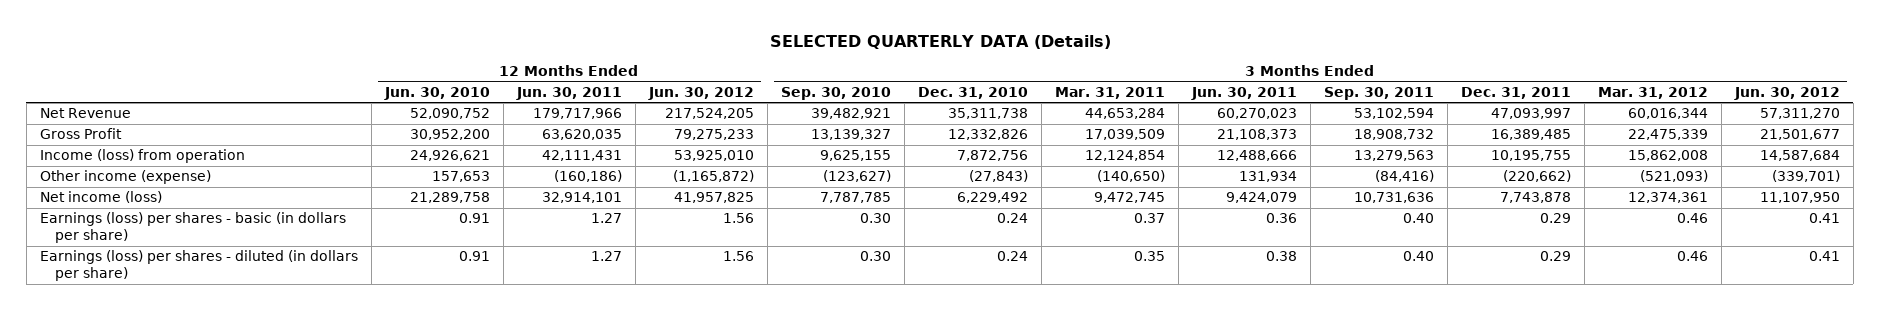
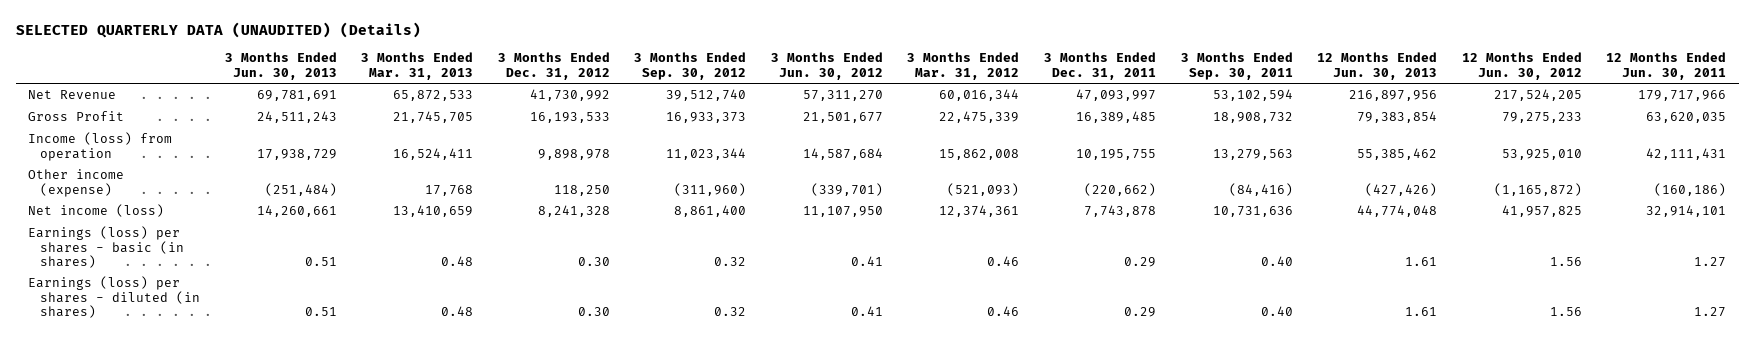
- SELECTED QUARTERLY DATA (Details)
+ SELECTED QUARTERLY DATA (UNAUDITED) (Details)
- | 12 Months Ended Jun. 30, 2010 | 12 Months Ended Jun. 30, 2011 | 12 Months Ended Jun. 30, 2012 | 3 Months Ended Sep. 30, 2010 | 3 Months Ended Dec. 31, 2010 | 3 Months Ended Mar. 31, 2011 | 3 Months Ended Jun. 30, 2011 | 3 Months Ended Sep. 30, 2011 | 3 Months Ended Dec. 31, 2011 | 3 Months Ended Mar. 31, 2012 | 3 Months Ended Jun. 30, 2012
+ | 3 Months Ended Jun. 30, 2013 | 3 Months Ended Mar. 31, 2013 | 3 Months Ended Dec. 31, 2012 | 3 Months Ended Sep. 30, 2012 | 3 Months Ended Jun. 30, 2012 | 3 Months Ended Mar. 31, 2012 | 3 Months Ended Dec. 31, 2011 | 3 Months Ended Sep. 30, 2011 | 12 Months Ended Jun. 30, 2013 | 12 Months Ended Jun. 30, 2012 | 12 Months Ended Jun. 30, 2011
- Earnings (loss) per shares - basic (in dollars per share) | 0.91 | 1.27 | 1.56 | 0.30 | 0.24 | 0.37 | 0.36 | 0.40 | 0.29 | 0.46 | 0.41
- Earnings (loss) per shares - diluted (in dollars per share) | 0.91 | 1.27 | 1.56 | 0.30 | 0.24 | 0.35 | 0.38 | 0.40 | 0.29 | 0.46 | 0.41
+ Earnings (loss) per shares - basic (in shares) | 0.51 | 0.48 | 0.30 | 0.32 | 0.41 | 0.46 | 0.29 | 0.40 | 1.61 | 1.56 | 1.27
+ Earnings (loss) per shares - diluted (in shares) | 0.51 | 0.48 | 0.30 | 0.32 | 0.41 | 0.46 | 0.29 | 0.40 | 1.61 | 1.56 | 1.27

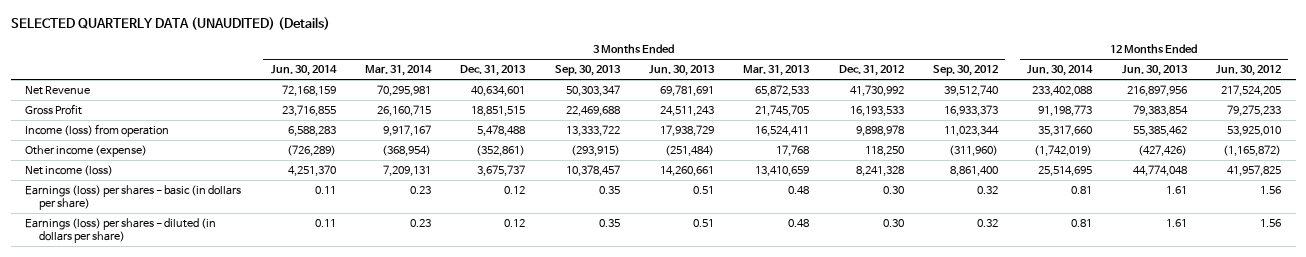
- | 3 Months Ended Jun. 30, 2013 | 3 Months Ended Mar. 31, 2013 | 3 Months Ended Dec. 31, 2012 | 3 Months Ended Sep. 30, 2012 | 3 Months Ended Jun. 30, 2012 | 3 Months Ended Mar. 31, 2012 | 3 Months Ended Dec. 31, 2011 | 3 Months Ended Sep. 30, 2011 | 12 Months Ended Jun. 30, 2013 | 12 Months Ended Jun. 30, 2012 | 12 Months Ended Jun. 30, 2011
+ | 3 Months Ended Jun. 30, 2014 | 3 Months Ended Mar. 31, 2014 | 3 Months Ended Dec. 31, 2013 | 3 Months Ended Sep. 30, 2013 | 3 Months Ended Jun. 30, 2013 | 3 Months Ended Mar. 31, 2013 | 3 Months Ended Dec. 31, 2012 | 3 Months Ended Sep. 30, 2012 | 12 Months Ended Jun. 30, 2014 | 12 Months Ended Jun. 30, 2013 | 12 Months Ended Jun. 30, 2012
- Earnings (loss) per shares - basic (in shares) | 0.51 | 0.48 | 0.30 | 0.32 | 0.41 | 0.46 | 0.29 | 0.40 | 1.61 | 1.56 | 1.27
- Earnings (loss) per shares - diluted (in shares) | 0.51 | 0.48 | 0.30 | 0.32 | 0.41 | 0.46 | 0.29 | 0.40 | 1.61 | 1.56 | 1.27
+ Earnings (loss) per shares - basic (in dollars per share) | 0.11 | 0.23 | 0.12 | 0.35 | 0.51 | 0.48 | 0.30 | 0.32 | 0.81 | 1.61 | 1.56
+ Earnings (loss) per shares - diluted (in dollars per share) | 0.11 | 0.23 | 0.12 | 0.35 | 0.51 | 0.48 | 0.30 | 0.32 | 0.81 | 1.61 | 1.56

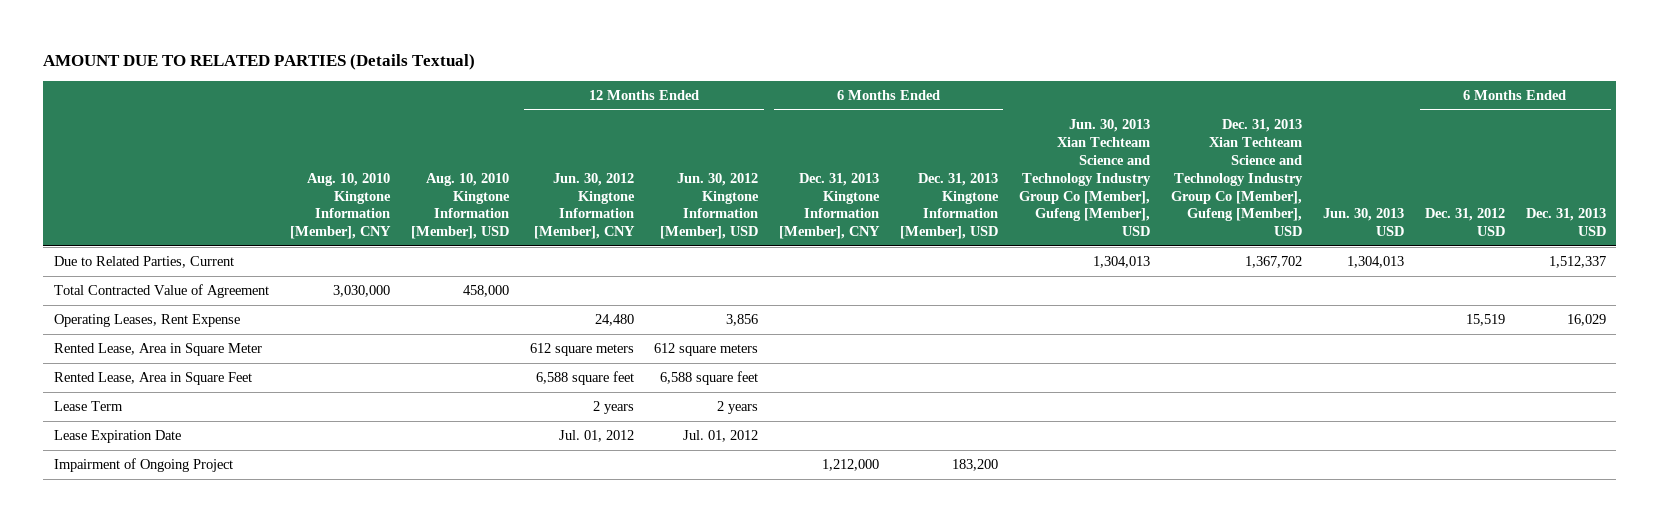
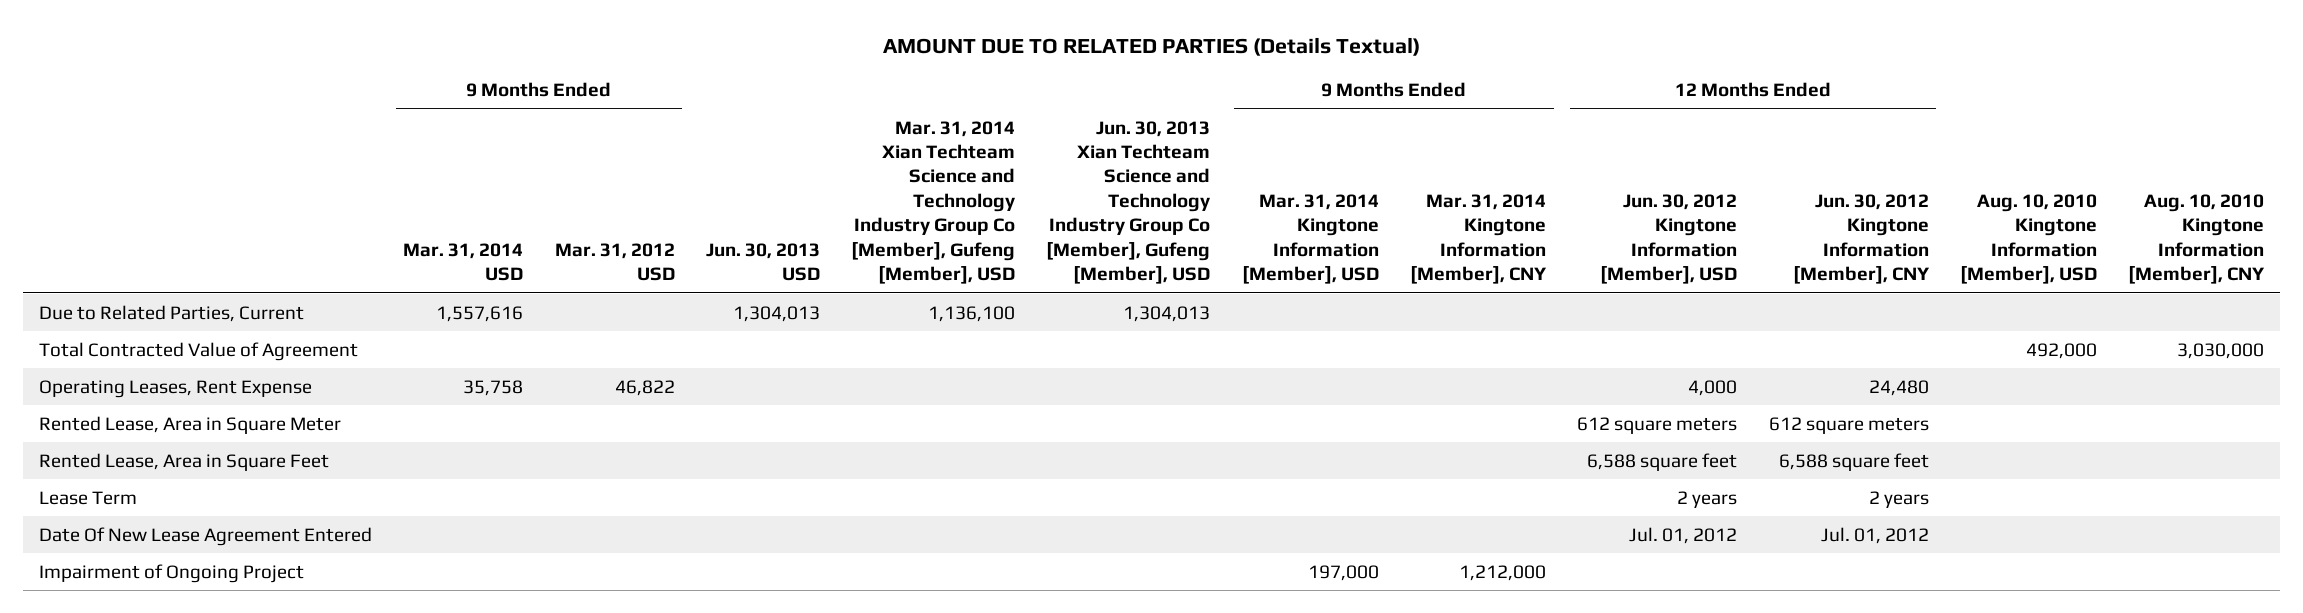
- | Aug. 10, 2010 Kingtone Information [Member], CNY | Aug. 10, 2010 Kingtone Information [Member], USD | 12 Months Ended Jun. 30, 2012 Kingtone Information [Member], CNY | 12 Months Ended Jun. 30, 2012 Kingtone Information [Member], USD | 6 Months Ended Dec. 31, 2013 Kingtone Information [Member], CNY | 6 Months Ended Dec. 31, 2013 Kingtone Information [Member], USD | Jun. 30, 2013 Xian Techteam Science and Technology Industry Group Co [Member], Gufeng [Member], USD | Dec. 31, 2013 Xian Techteam Science and Technology Industry Group Co [Member], Gufeng [Member], USD | Jun. 30, 2013 USD | 6 Months Ended Dec. 31, 2012 USD | 6 Months Ended Dec. 31, 2013 USD
+ | 9 Months Ended Mar. 31, 2014 USD | 9 Months Ended Mar. 31, 2012 USD | Jun. 30, 2013 USD | Mar. 31, 2014 Xian Techteam Science and Technology Industry Group Co [Member], Gufeng [Member], USD | Jun. 30, 2013 Xian Techteam Science and Technology Industry Group Co [Member], Gufeng [Member], USD | 9 Months Ended Mar. 31, 2014 Kingtone Information [Member], USD | 9 Months Ended Mar. 31, 2014 Kingtone Information [Member], CNY | 12 Months Ended Jun. 30, 2012 Kingtone Information [Member], USD | 12 Months Ended Jun. 30, 2012 Kingtone Information [Member], CNY | Aug. 10, 2010 Kingtone Information [Member], USD | Aug. 10, 2010 Kingtone Information [Member], CNY
- Total Contracted Value of Agreement | 3,030,000 | 458,000 | | | | | | | | |
- Operating Leases, Rent Expense | | | 24,480 | 3,856 | | | | | | 15,519 | 16,029
+ Total Contracted Value of Agreement | | | | | | | | | | 492,000 | 3,030,000
+ Operating Leases, Rent Expense | 35,758 | 46,822 | | | | | | 4,000 | 24,480 | |
- Lease Expiration Date | | | Jul. 01, 2012 | Jul. 01, 2012 | | | | | | |
+ Date Of New Lease Agreement Entered | | | | | | | | Jul. 01, 2012 | Jul. 01, 2012 | |

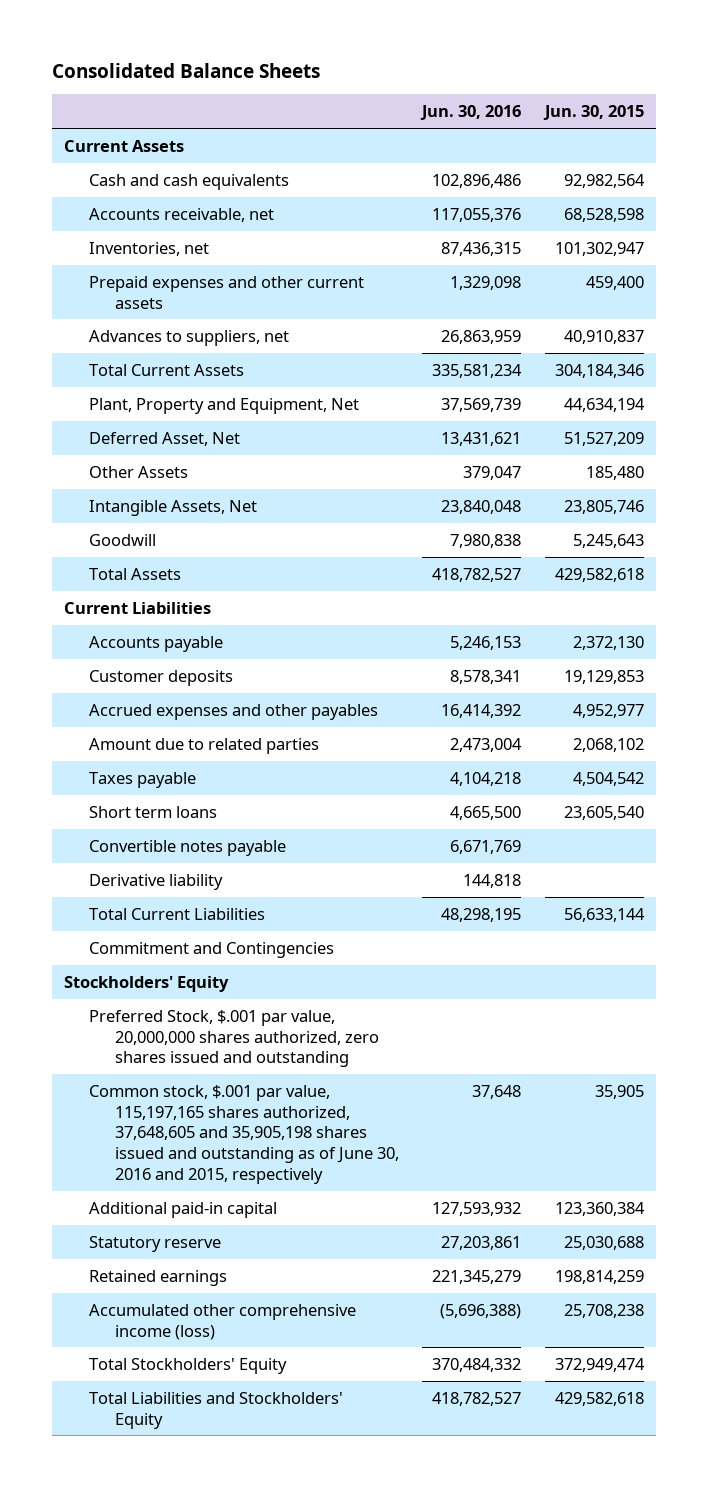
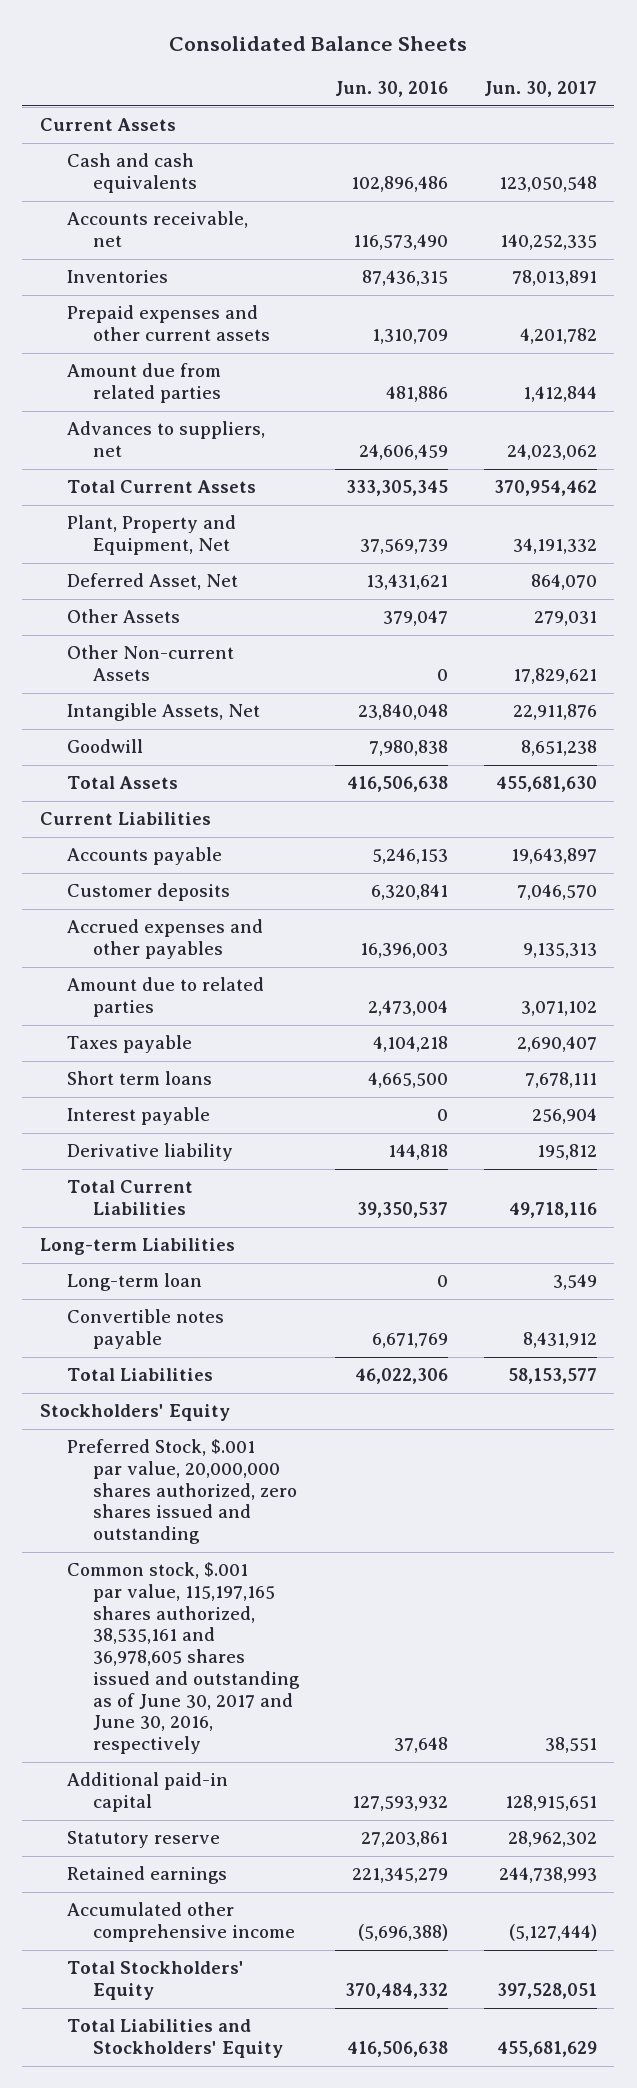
- | Jun. 30, 2016 | Jun. 30, 2015
+ | Jun. 30, 2016 | Jun. 30, 2017
- Accounts receivable, net | 117,055,376 | 68,528,598
- Inventories, net | 87,436,315 | 101,302,947
- Prepaid expenses and other current assets | 1,329,098 | 459,400
- Advances to suppliers, net | 26,863,959 | 40,910,837
- Total Current Assets | 335,581,234 | 304,184,346
+ Accounts receivable, net | 116,573,490 | 140,252,335
+ Inventories | 87,436,315 | 78,013,891
+ Prepaid expenses and other current assets | 1,310,709 | 4,201,782
+ Amount due from related parties | 481,886 | 1,412,844
+ Advances to suppliers, net | 24,606,459 | 24,023,062
+ Total Current Assets | 333,305,345 | 370,954,462
+ Other Non-current Assets | 0 | 17,829,621
- Total Assets | 418,782,527 | 429,582,618
+ Total Assets | 416,506,638 | 455,681,630
- Customer deposits | 8,578,341 | 19,129,853
- Accrued expenses and other payables | 16,414,392 | 4,952,977
+ Customer deposits | 6,320,841 | 7,046,570
+ Accrued expenses and other payables | 16,396,003 | 9,135,313
+ Interest payable | 0 | 256,904
- Total Current Liabilities | 48,298,195 | 56,633,144
- Commitment and Contingencies
+ Total Current Liabilities | 39,350,537 | 49,718,116
+ Long-term Liabilities
+ Long-term loan | 0 | 3,549
moved down: Convertible notes payable | 6,671,769 | 8,431,912
+ Total Liabilities | 46,022,306 | 58,153,577
- Common stock, $.001 par value, 115,197,165 shares authorized, 37,648,605 and 35,905,198 shares issued and outstanding as of June 30, 2016 and 2015, respectively | 37,648 | 35,905
+ Common stock, $.001 par value, 115,197,165 shares authorized, 38,535,161 and 36,978,605 shares issued and outstanding as of June 30, 2017 and June 30, 2016, respectively | 37,648 | 38,551
- Accumulated other comprehensive income (loss) | (5,696,388) | 25,708,238
+ Accumulated other comprehensive income | (5,696,388) | (5,127,444)
- Total Liabilities and Stockholders' Equity | 418,782,527 | 429,582,618
+ Total Liabilities and Stockholders' Equity | 416,506,638 | 455,681,629

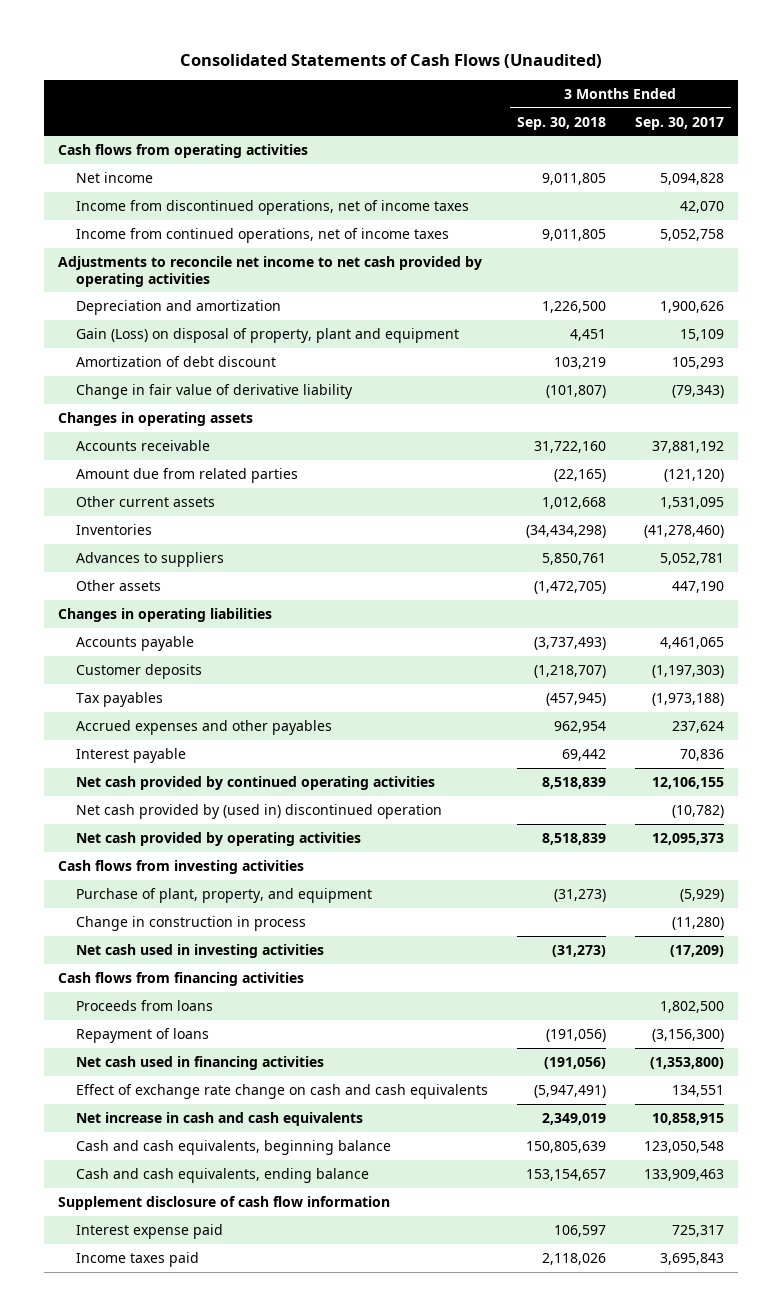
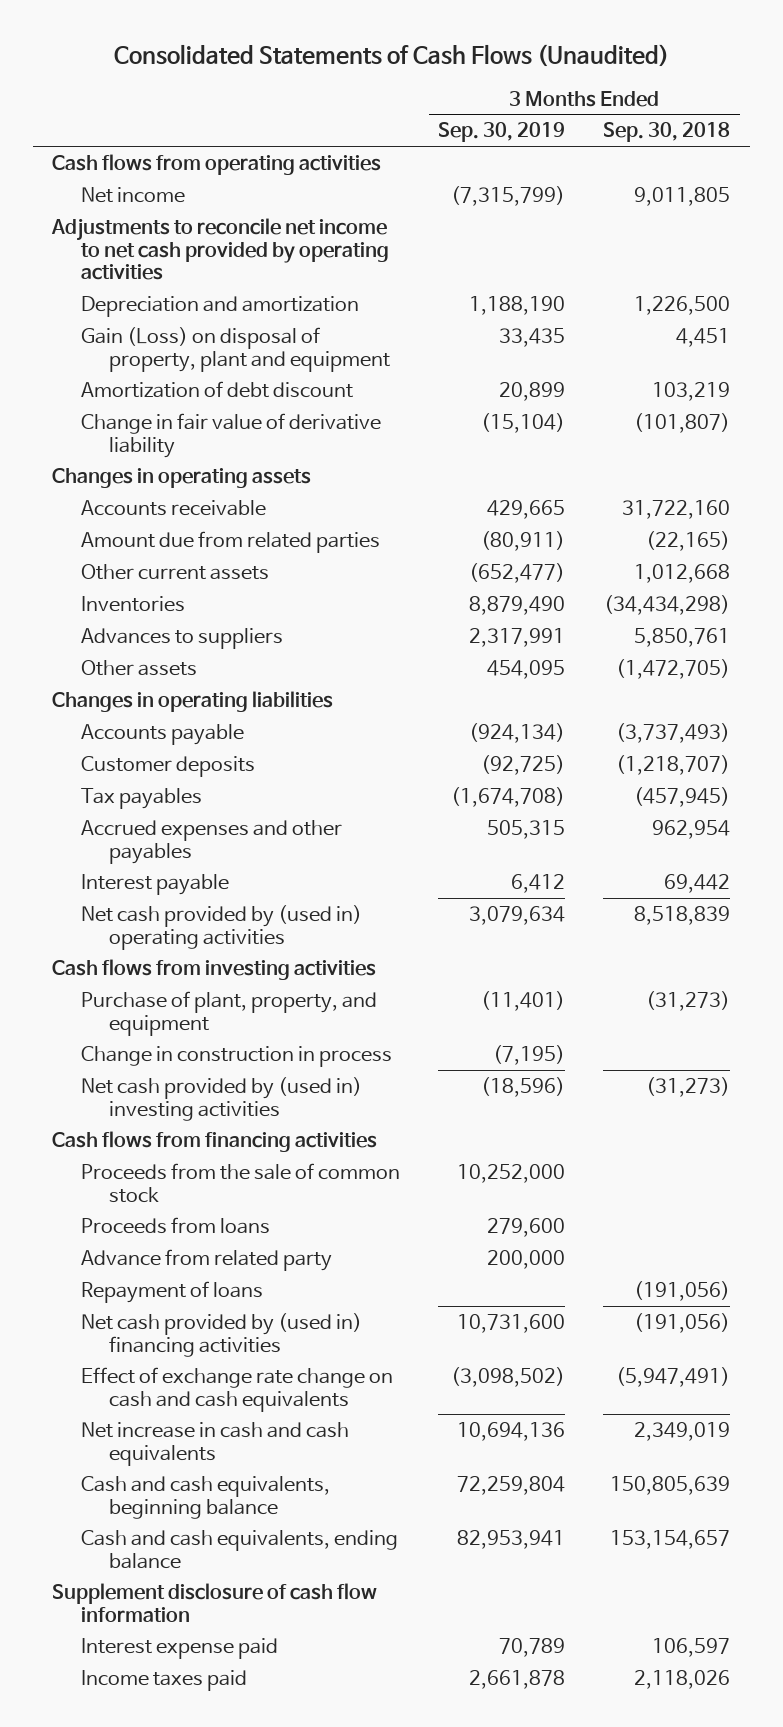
- | 3 Months Ended Sep. 30, 2018 | 3 Months Ended Sep. 30, 2017
+ | 3 Months Ended Sep. 30, 2019 | 3 Months Ended Sep. 30, 2018
- Income from discontinued operations, net of income taxes | | 42,070
- Income from continued operations, net of income taxes | 9,011,805 | 5,052,758
- Net cash provided by continued operating activities | 8,518,839 | 12,106,155
- Net cash provided by (used in) discontinued operation | | (10,782)
- Net cash provided by operating activities | 8,518,839 | 12,095,373
+ Net cash provided by (used in) operating activities | 3,079,634 | 8,518,839
- Net cash used in investing activities | (31,273) | (17,209)
+ Net cash provided by (used in) investing activities | (18,596) | (31,273)
+ Proceeds from the sale of common stock | 10,252,000 |
+ Advance from related party | 200,000 |
- Net cash used in financing activities | (191,056) | (1,353,800)
+ Net cash provided by (used in) financing activities | 10,731,600 | (191,056)

